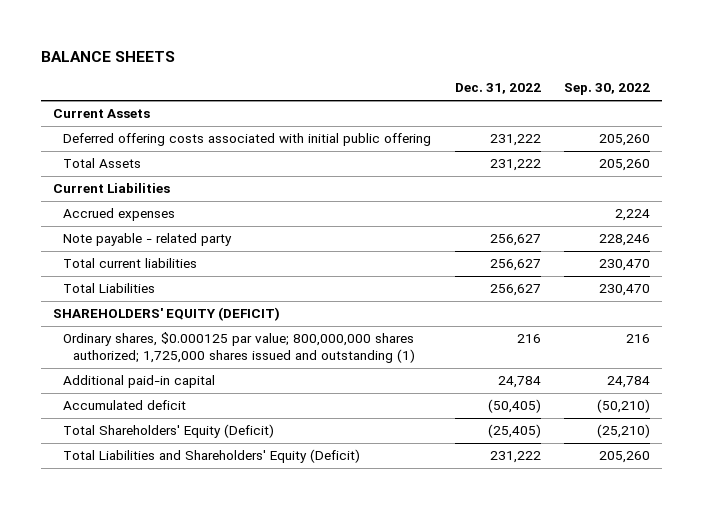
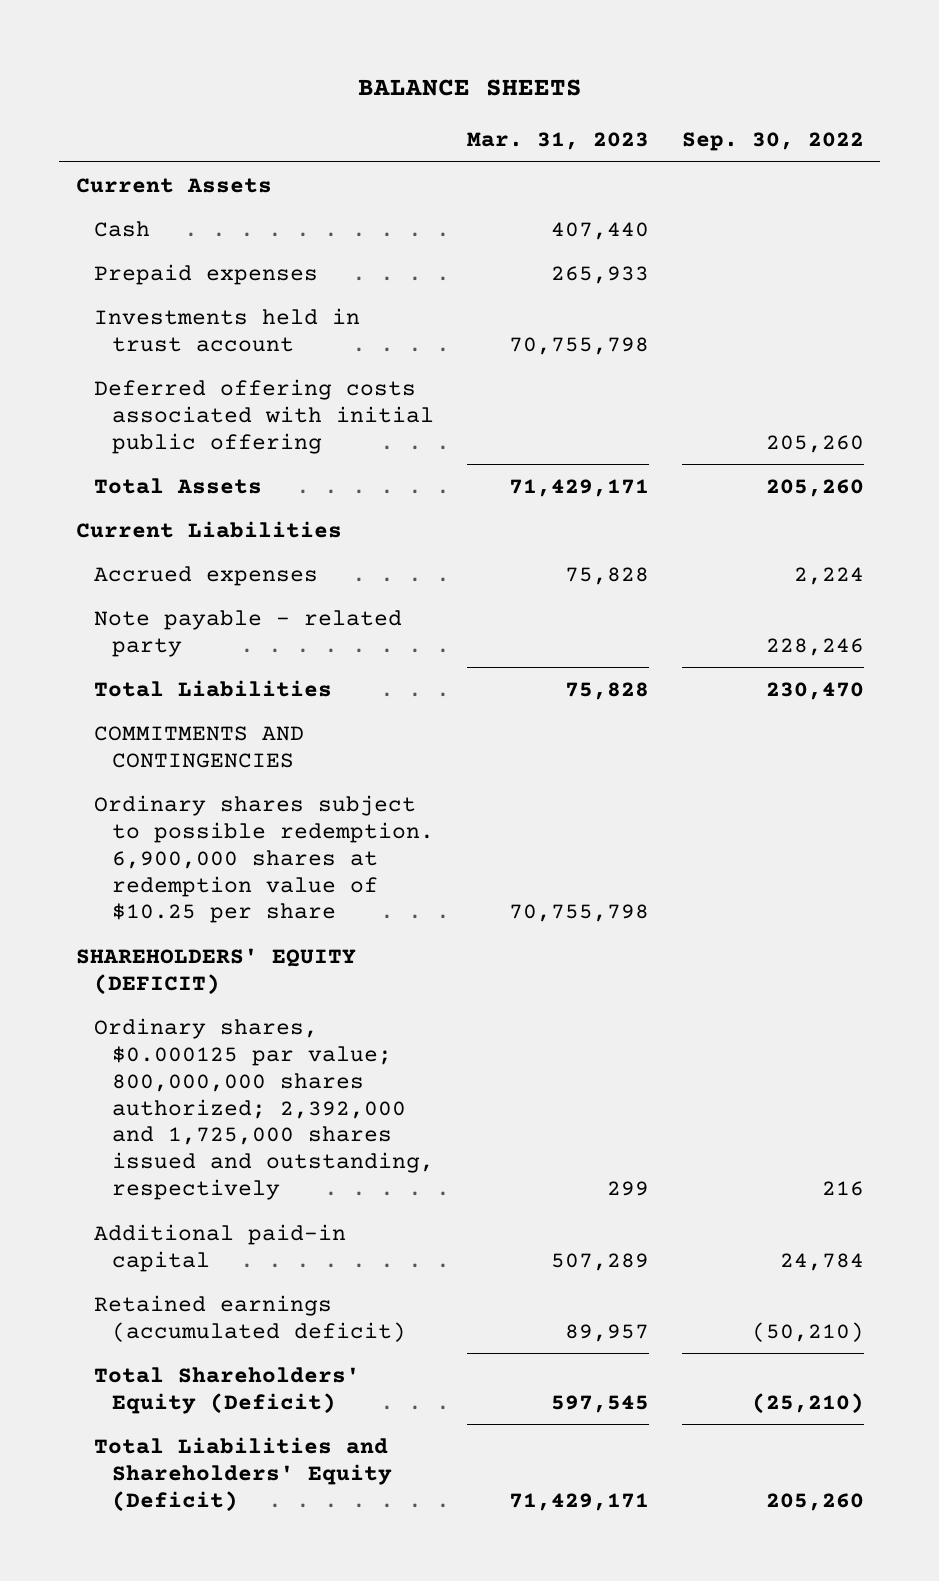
- | Dec. 31, 2022 | Sep. 30, 2022
+ | Mar. 31, 2023 | Sep. 30, 2022
+ Cash | 407,440 |
+ Prepaid expenses | 265,933 |
+ Investments held in trust account | 70,755,798 |
- Total current liabilities | 256,627 | 230,470
+ COMMITMENTS AND CONTINGENCIES
+ Ordinary shares subject to possible redemption. 6,900,000 shares at redemption value of $10.25 per share | 70,755,798 |
- Ordinary shares, $0.000125 par value; 800,000,000 shares authorized; 1,725,000 shares issued and outstanding (1) | 216 | 216
+ Ordinary shares, $0.000125 par value; 800,000,000 shares authorized; 2,392,000 and 1,725,000 shares issued and outstanding, respectively | 299 | 216
- Accumulated deficit | (50,405) | (50,210)
+ Retained earnings (accumulated deficit) | 89,957 | (50,210)

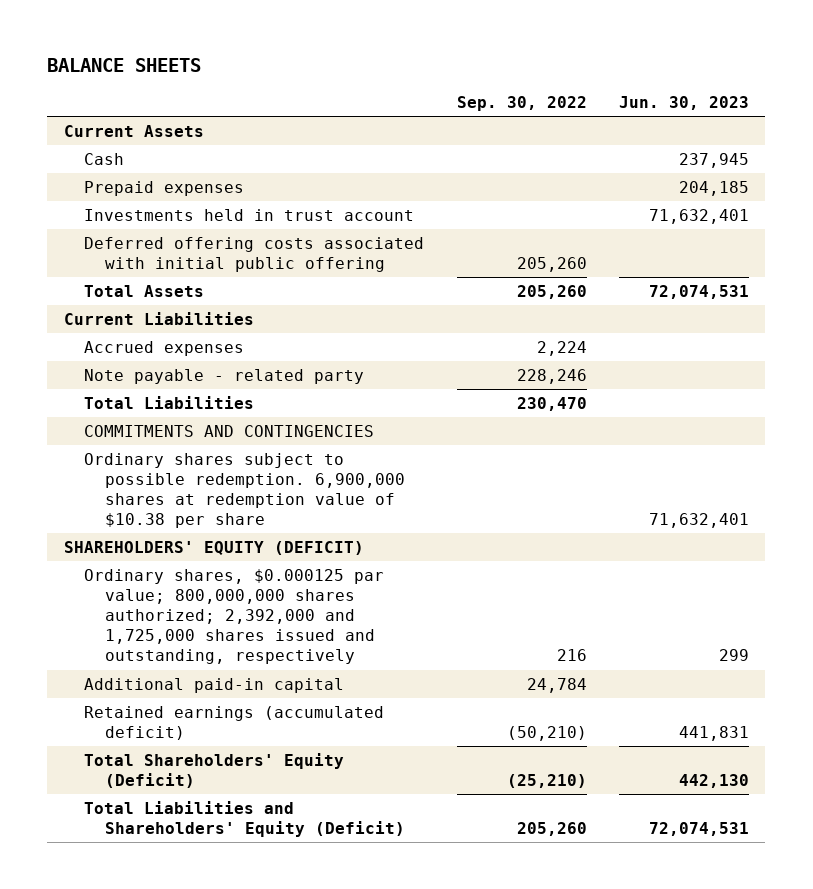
- | Mar. 31, 2023 | Sep. 30, 2022
+ | Sep. 30, 2022 | Jun. 30, 2023
- Ordinary shares subject to possible redemption. 6,900,000 shares at redemption value of $10.25 per share | 70,755,798 |
+ Ordinary shares subject to possible redemption. 6,900,000 shares at redemption value of $10.38 per share | | 71,632,401

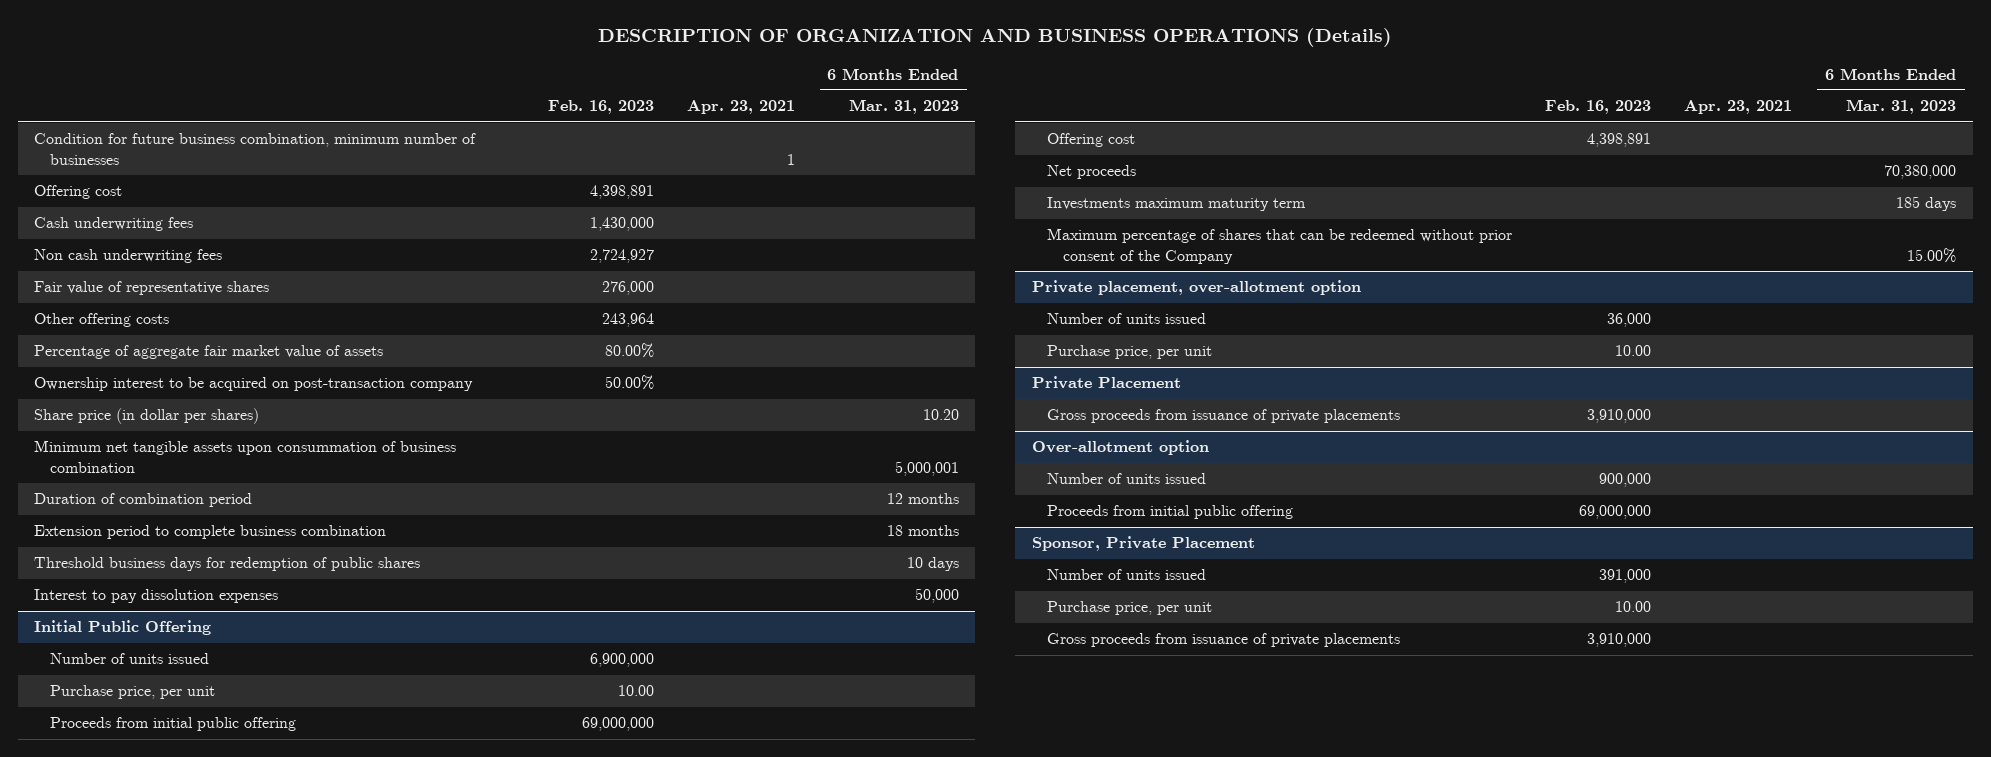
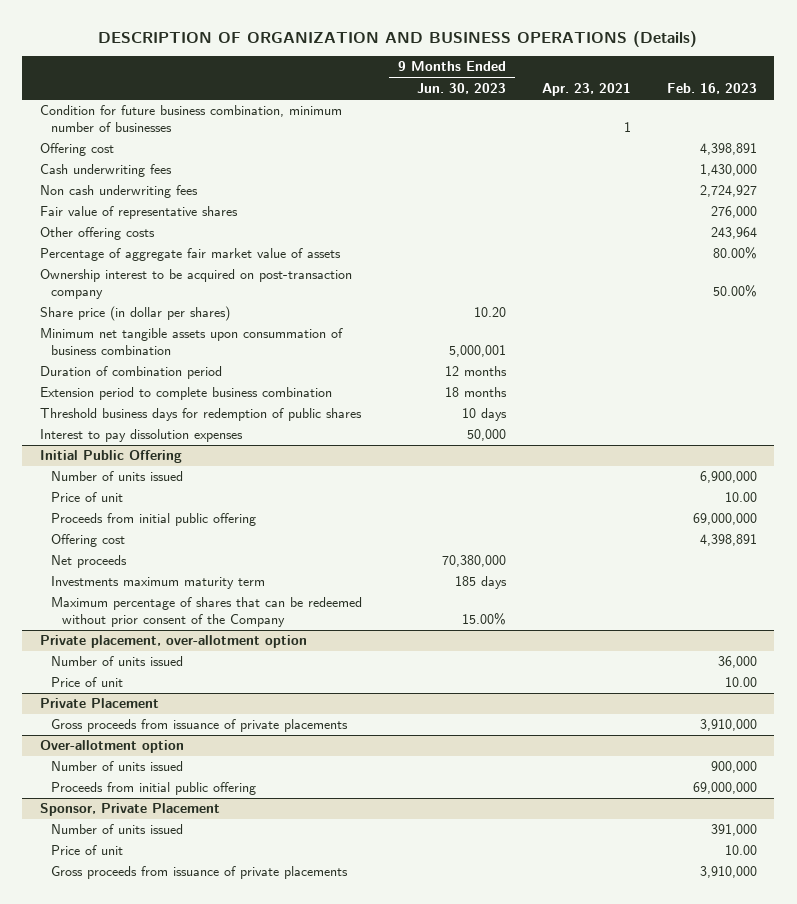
- | Feb. 16, 2023 | Apr. 23, 2021 | 6 Months Ended Mar. 31, 2023
+ | 9 Months Ended Jun. 30, 2023 | Apr. 23, 2021 | Feb. 16, 2023
@ Initial Public Offering
- Purchase price, per unit | 10.00 | |
+ Price of unit | | | 10.00
@ Private placement, over-allotment option
- Purchase price, per unit | 10.00 | |
+ Price of unit | | | 10.00
@ Sponsor, Private Placement
- Purchase price, per unit | 10.00 | |
+ Price of unit | | | 10.00

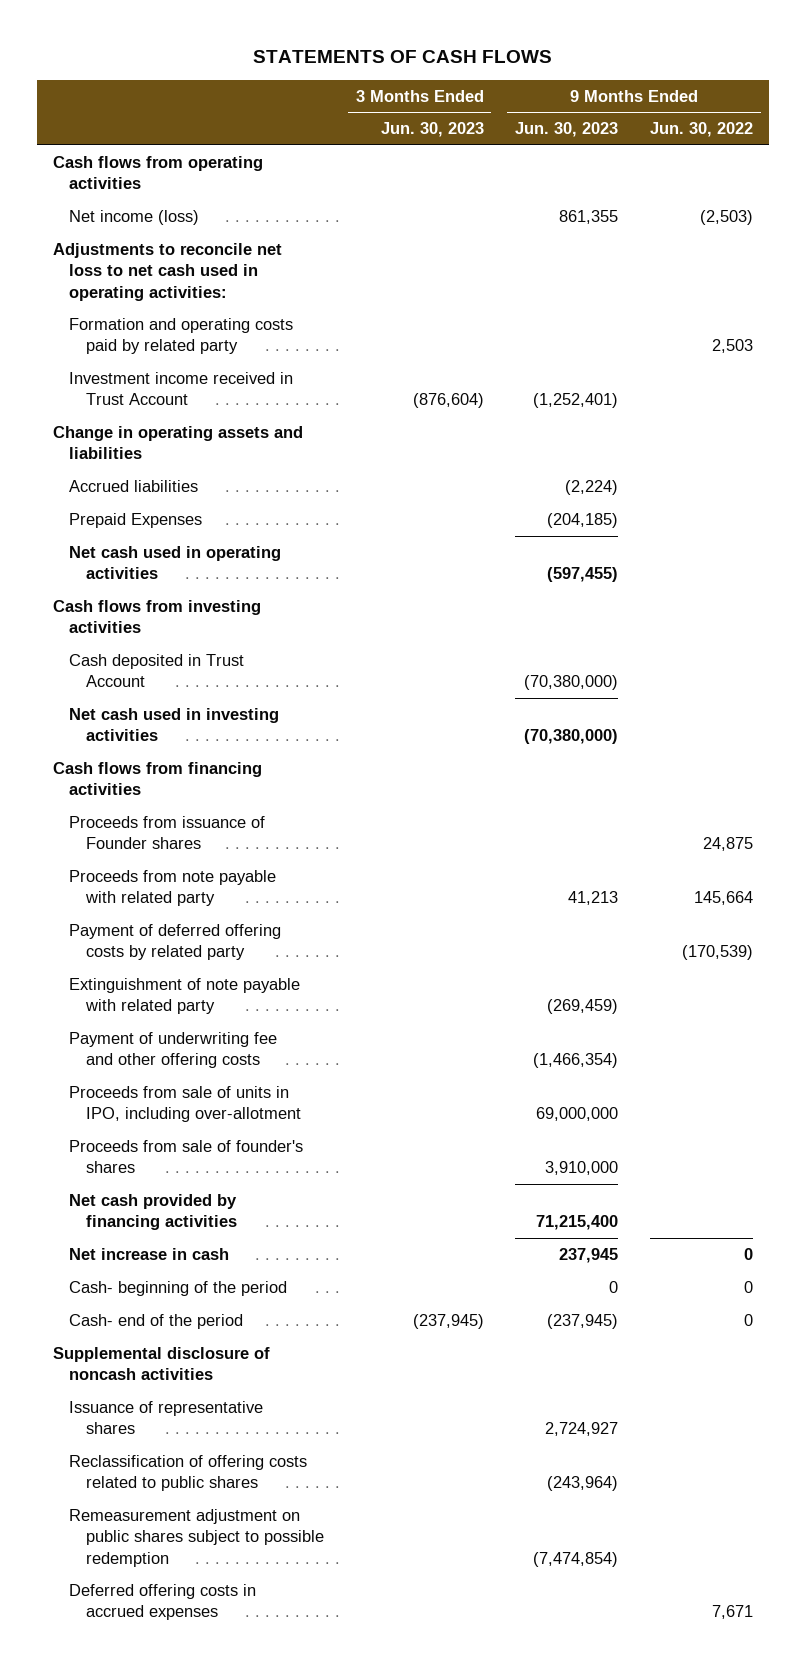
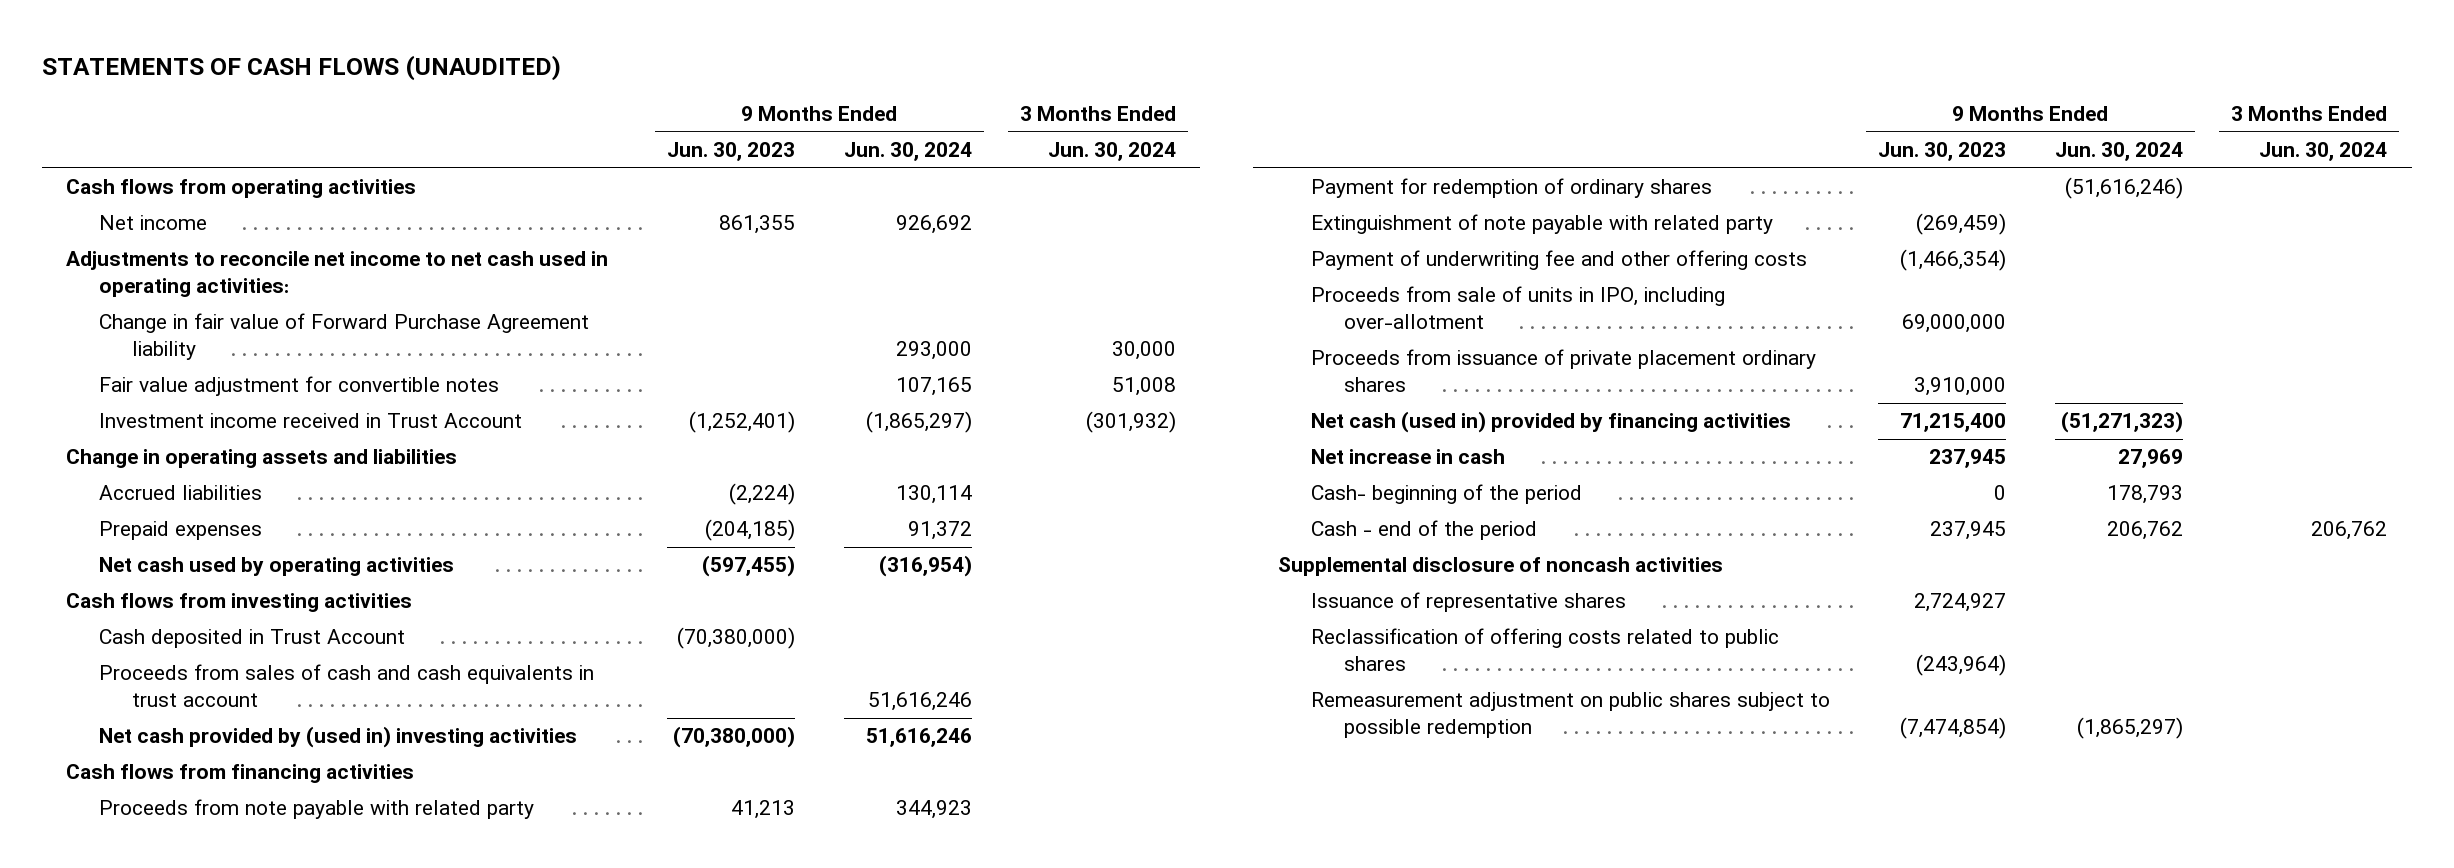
- STATEMENTS OF CASH FLOWS
+ STATEMENTS OF CASH FLOWS (UNAUDITED)
- | 3 Months Ended Jun. 30, 2023 | 9 Months Ended Jun. 30, 2023 | 9 Months Ended Jun. 30, 2022
+ | 9 Months Ended Jun. 30, 2023 | 9 Months Ended Jun. 30, 2024 | 3 Months Ended Jun. 30, 2024
- Net income (loss) | | 861,355 | (2,503)
- Adjustments to reconcile net loss to net cash used in operating activities:
- Formation and operating costs paid by related party | | | 2,503
+ Net income | 861,355 | 926,692 |
+ Adjustments to reconcile net income to net cash used in operating activities:
+ Change in fair value of Forward Purchase Agreement liability | | 293,000 | 30,000
+ Fair value adjustment for convertible notes | | 107,165 | 51,008
- Prepaid Expenses | | (204,185) |
- Net cash used in operating activities | | (597,455) |
+ Prepaid expenses | (204,185) | 91,372 |
+ Net cash used by operating activities | (597,455) | (316,954) |
- Net cash used in investing activities | | (70,380,000) |
+ Proceeds from sales of cash and cash equivalents in trust account | | 51,616,246 |
+ Net cash provided by (used in) investing activities | (70,380,000) | 51,616,246 |
- Proceeds from issuance of Founder shares | | | 24,875
- Payment of deferred offering costs by related party | | | (170,539)
+ Payment for redemption of ordinary shares | | (51,616,246) |
- Proceeds from sale of founder's shares | | 3,910,000 |
- Net cash provided by financing activities | | 71,215,400 |
+ Proceeds from issuance of private placement ordinary shares | 3,910,000 | |
+ Net cash (used in) provided by financing activities | 71,215,400 | (51,271,323) |
- Cash- end of the period | (237,945) | (237,945) | 0
+ Cash - end of the period | 237,945 | 206,762 | 206,762
- Deferred offering costs in accrued expenses | | | 7,671

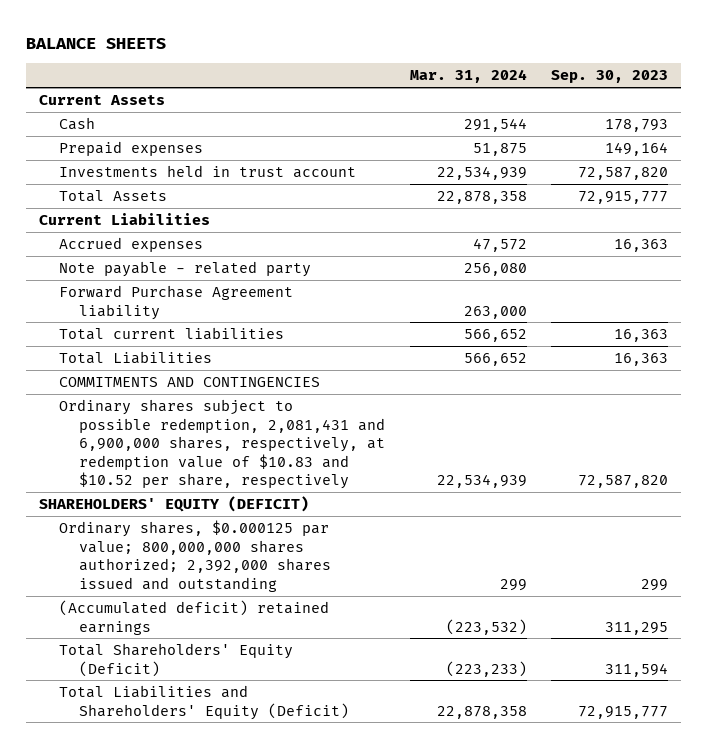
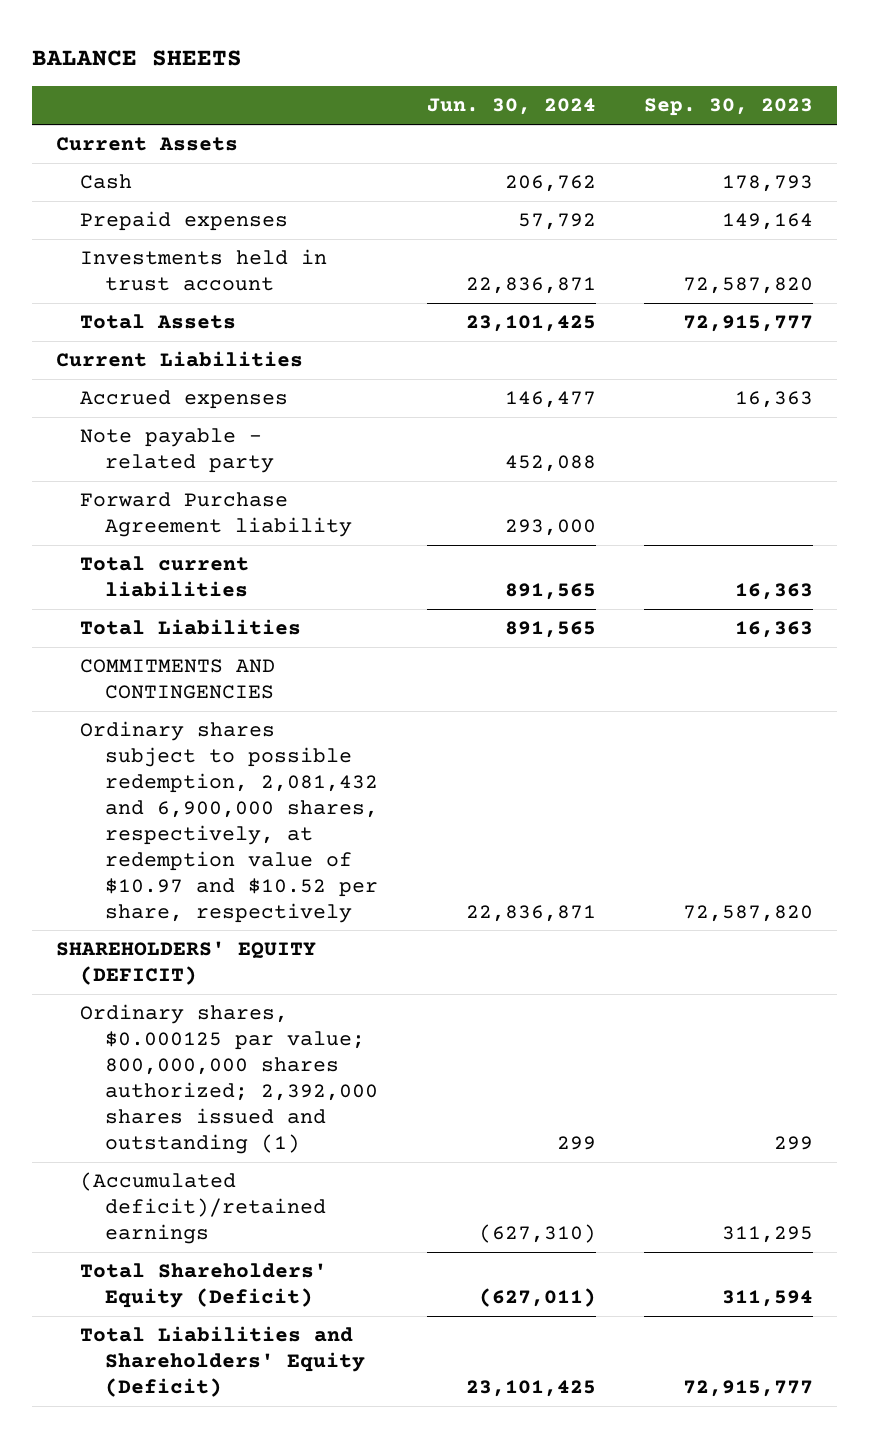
- | Mar. 31, 2024 | Sep. 30, 2023
+ | Jun. 30, 2024 | Sep. 30, 2023
- Ordinary shares subject to possible redemption, 2,081,431 and 6,900,000 shares, respectively, at redemption value of $10.83 and $10.52 per share, respectively | 22,534,939 | 72,587,820
+ Ordinary shares subject to possible redemption, 2,081,432 and 6,900,000 shares, respectively, at redemption value of $10.97 and $10.52 per share, respectively | 22,836,871 | 72,587,820
- Ordinary shares, $0.000125 par value; 800,000,000 shares authorized; 2,392,000 shares issued and outstanding | 299 | 299
- (Accumulated deficit) retained earnings | (223,532) | 311,295
+ Ordinary shares, $0.000125 par value; 800,000,000 shares authorized; 2,392,000 shares issued and outstanding (1) | 299 | 299
+ (Accumulated deficit)/retained earnings | (627,310) | 311,295

